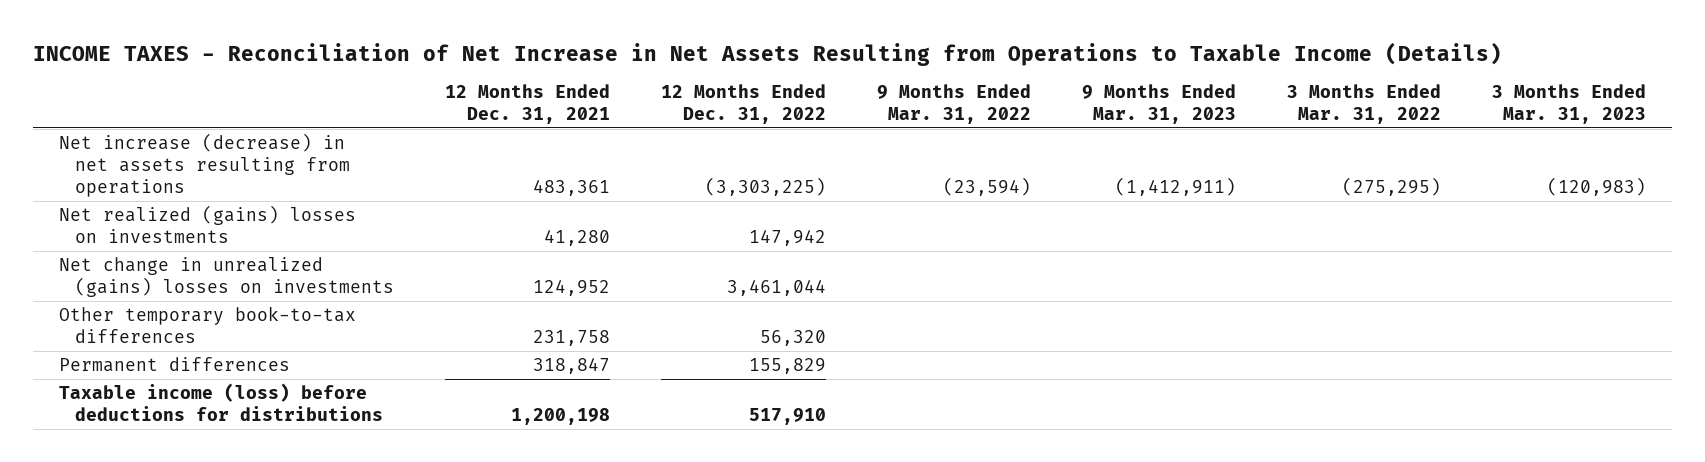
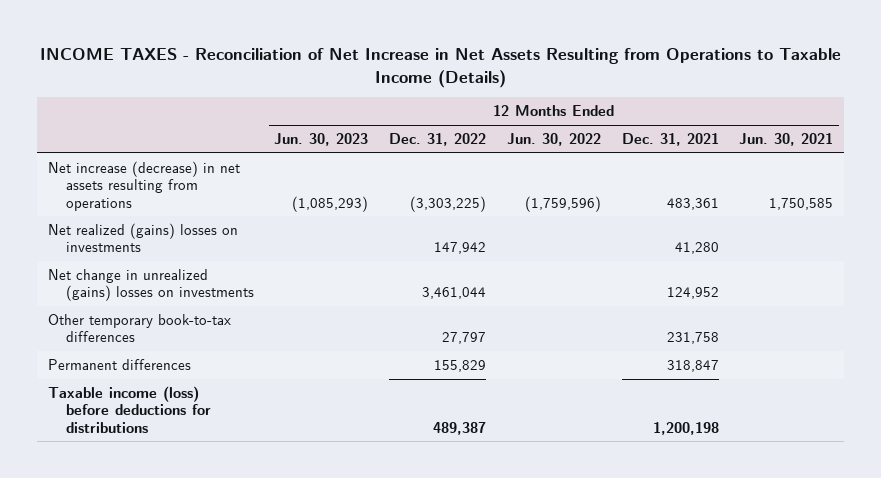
- | 12 Months Ended Dec. 31, 2021 | 12 Months Ended Dec. 31, 2022 | 9 Months Ended Mar. 31, 2022 | 9 Months Ended Mar. 31, 2023 | 3 Months Ended Mar. 31, 2022 | 3 Months Ended Mar. 31, 2023
+ | 12 Months Ended Jun. 30, 2023 | 12 Months Ended Dec. 31, 2022 | 12 Months Ended Jun. 30, 2022 | 12 Months Ended Dec. 31, 2021 | 12 Months Ended Jun. 30, 2021
- Other temporary book-to-tax differences | 231,758 | 56,320 | | | |
+ Other temporary book-to-tax differences | | 27,797 | | 231,758 |
- Taxable income (loss) before deductions for distributions | 1,200,198 | 517,910 | | | |
+ Taxable income (loss) before deductions for distributions | | 489,387 | | 1,200,198 |

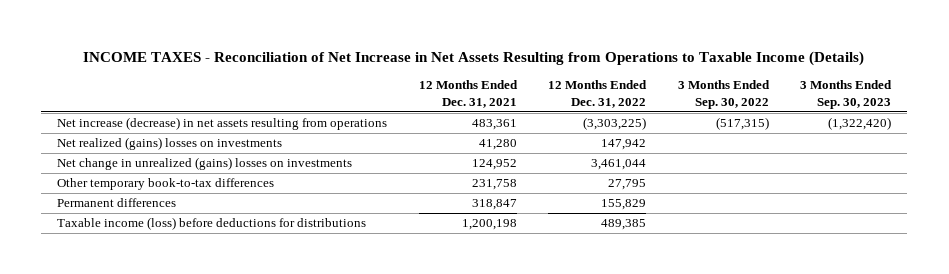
- | 12 Months Ended Jun. 30, 2023 | 12 Months Ended Dec. 31, 2022 | 12 Months Ended Jun. 30, 2022 | 12 Months Ended Dec. 31, 2021 | 12 Months Ended Jun. 30, 2021
+ | 12 Months Ended Dec. 31, 2021 | 12 Months Ended Dec. 31, 2022 | 3 Months Ended Sep. 30, 2022 | 3 Months Ended Sep. 30, 2023
- Other temporary book-to-tax differences | | 27,797 | | 231,758 |
+ Other temporary book-to-tax differences | 231,758 | 27,795 | |
- Taxable income (loss) before deductions for distributions | | 489,387 | | 1,200,198 |
+ Taxable income (loss) before deductions for distributions | 1,200,198 | 489,385 | |

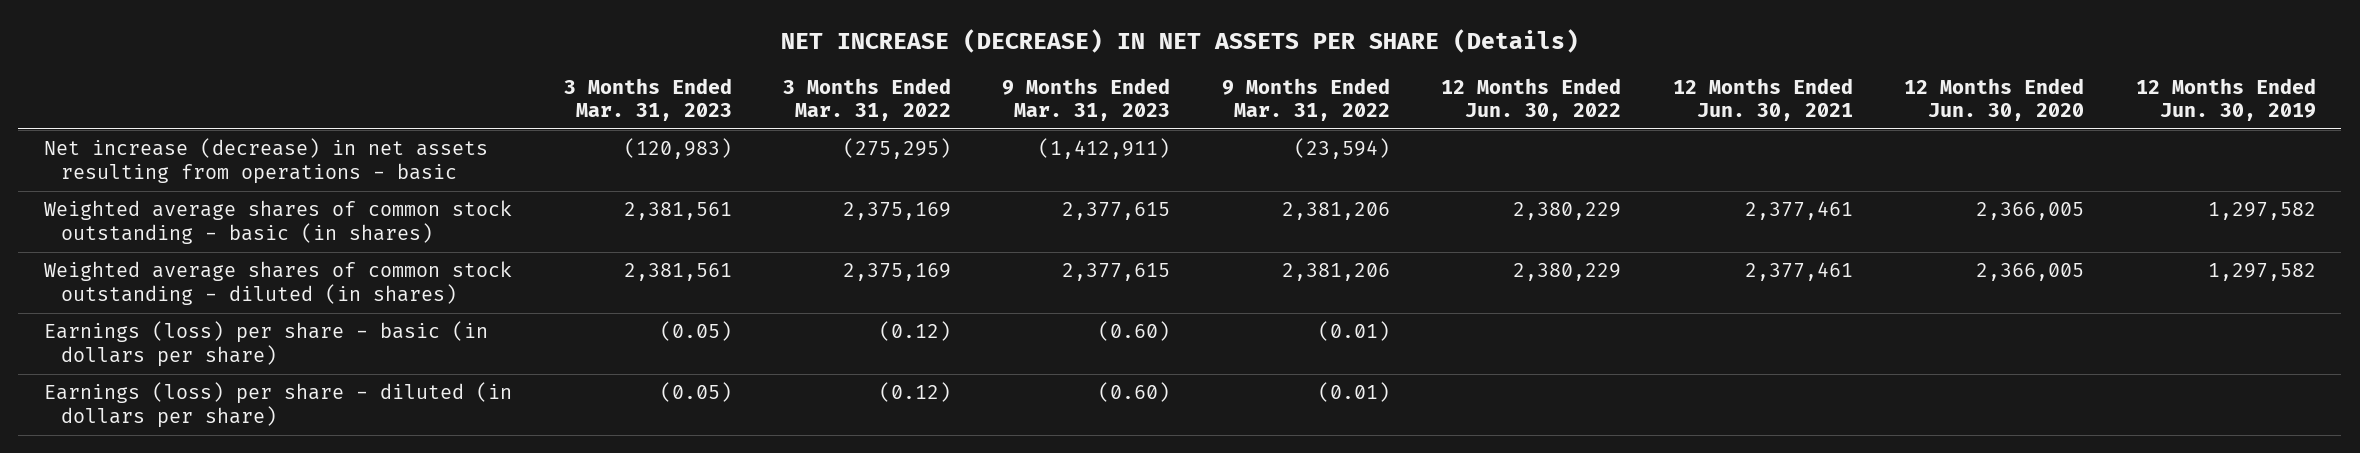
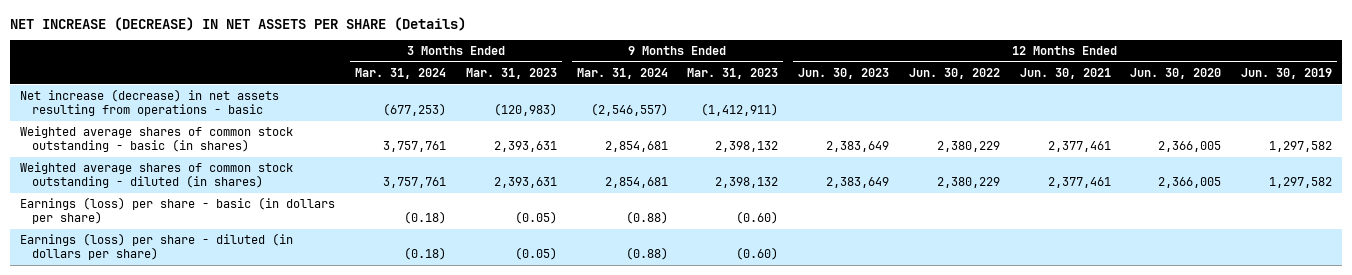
- | 3 Months Ended Mar. 31, 2023 | 3 Months Ended Mar. 31, 2022 | 9 Months Ended Mar. 31, 2023 | 9 Months Ended Mar. 31, 2022 | 12 Months Ended Jun. 30, 2022 | 12 Months Ended Jun. 30, 2021 | 12 Months Ended Jun. 30, 2020 | 12 Months Ended Jun. 30, 2019
+ | 3 Months Ended Mar. 31, 2024 | 3 Months Ended Mar. 31, 2023 | 9 Months Ended Mar. 31, 2024 | 9 Months Ended Mar. 31, 2023 | 12 Months Ended Jun. 30, 2023 | 12 Months Ended Jun. 30, 2022 | 12 Months Ended Jun. 30, 2021 | 12 Months Ended Jun. 30, 2020 | 12 Months Ended Jun. 30, 2019
- Weighted average shares of common stock outstanding - basic (in shares) | 2,381,561 | 2,375,169 | 2,377,615 | 2,381,206 | 2,380,229 | 2,377,461 | 2,366,005 | 1,297,582
- Weighted average shares of common stock outstanding - diluted (in shares) | 2,381,561 | 2,375,169 | 2,377,615 | 2,381,206 | 2,380,229 | 2,377,461 | 2,366,005 | 1,297,582
+ Weighted average shares of common stock outstanding - basic (in shares) | 3,757,761 | 2,393,631 | 2,854,681 | 2,398,132 | 2,383,649 | 2,380,229 | 2,377,461 | 2,366,005 | 1,297,582
+ Weighted average shares of common stock outstanding - diluted (in shares) | 3,757,761 | 2,393,631 | 2,854,681 | 2,398,132 | 2,383,649 | 2,380,229 | 2,377,461 | 2,366,005 | 1,297,582

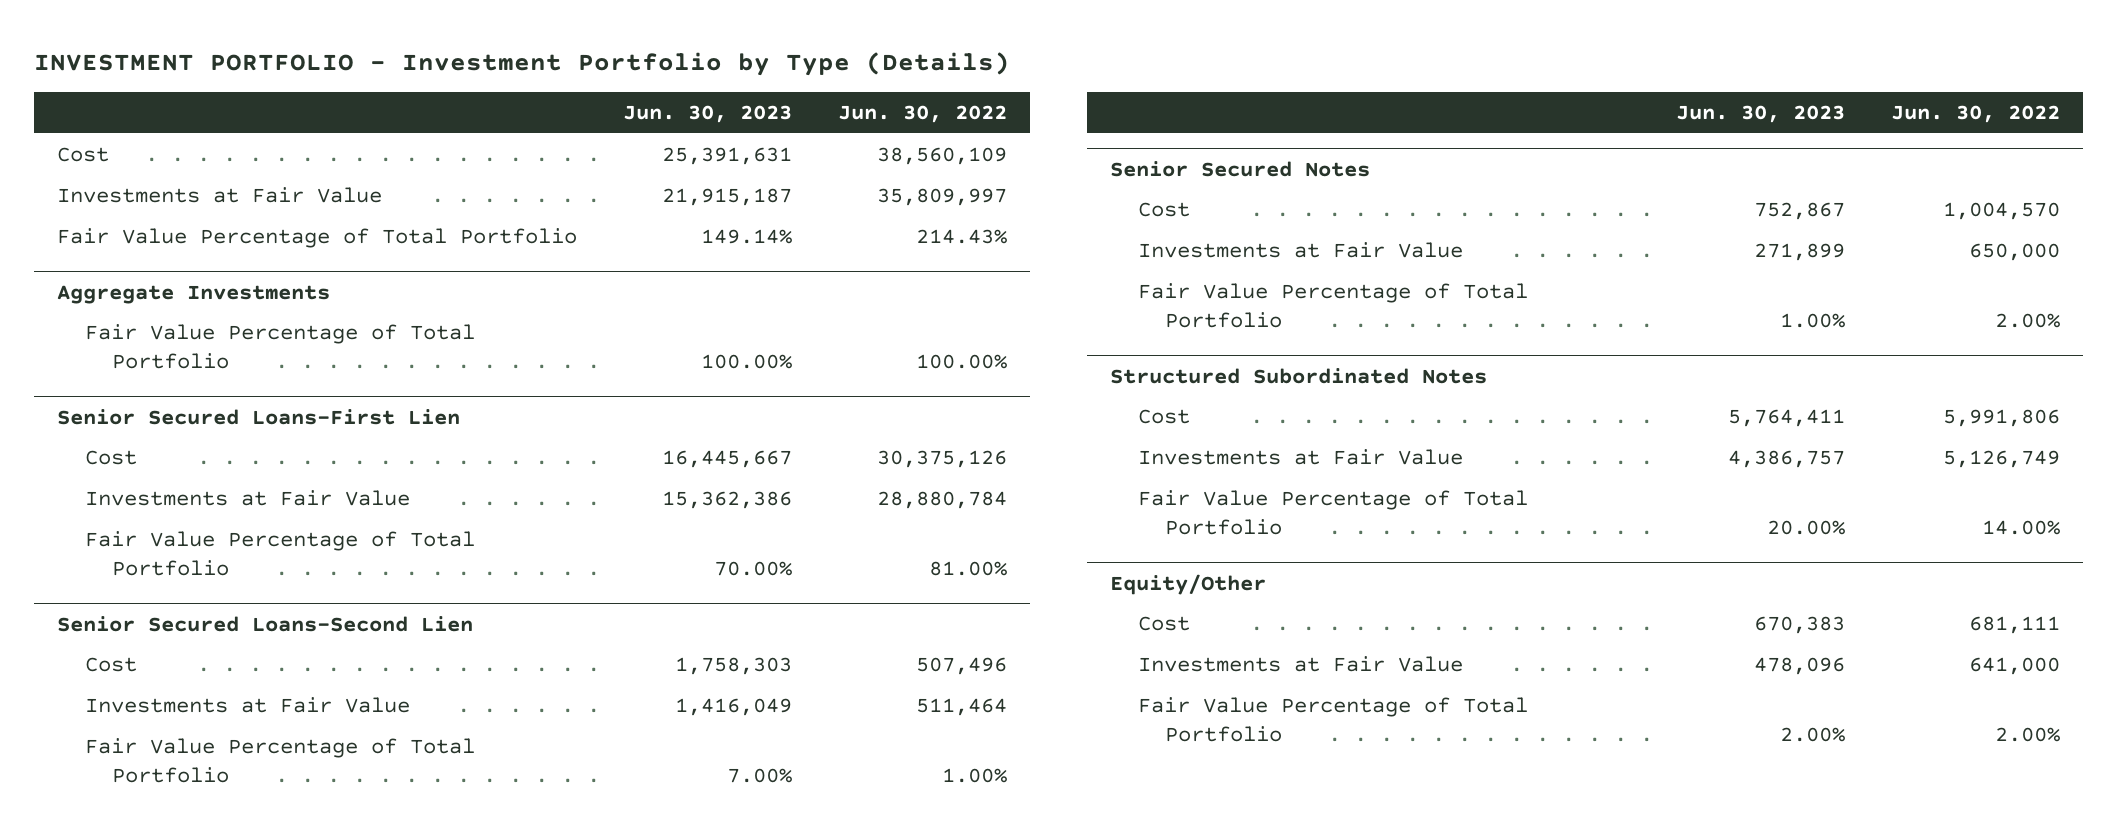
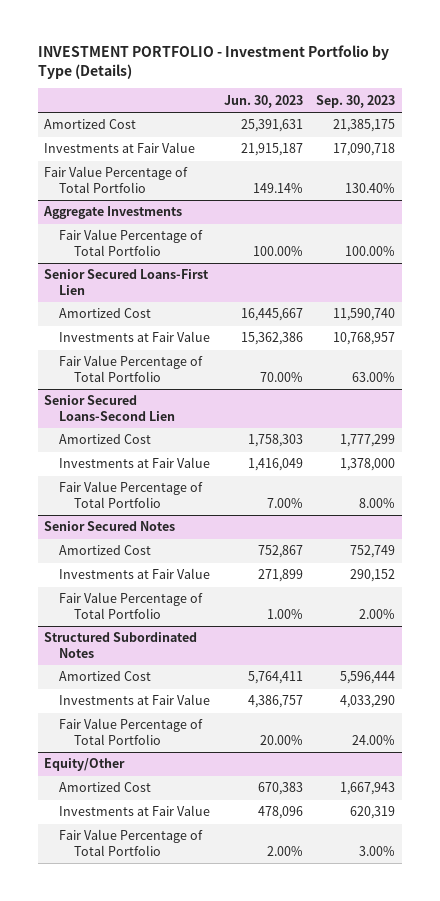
- | Jun. 30, 2023 | Jun. 30, 2022
+ | Jun. 30, 2023 | Sep. 30, 2023
- Cost | 25,391,631 | 38,560,109
+ Amortized Cost | 25,391,631 | 21,385,175
@ Senior Secured Loans-First Lien
- Cost | 16,445,667 | 30,375,126
+ Amortized Cost | 16,445,667 | 11,590,740
@ Senior Secured Loans-Second Lien
- Cost | 1,758,303 | 507,496
+ Amortized Cost | 1,758,303 | 1,777,299
@ Senior Secured Notes
- Cost | 752,867 | 1,004,570
+ Amortized Cost | 752,867 | 752,749
@ Structured Subordinated Notes
- Cost | 5,764,411 | 5,991,806
+ Amortized Cost | 5,764,411 | 5,596,444
@ Equity/Other
- Cost | 670,383 | 681,111
+ Amortized Cost | 670,383 | 1,667,943

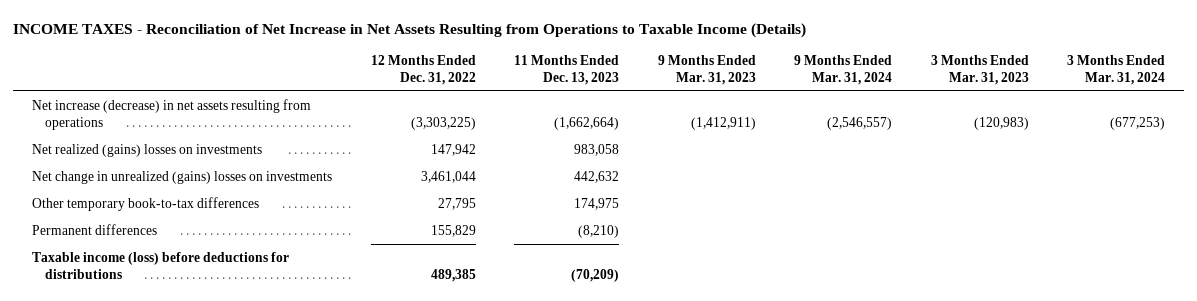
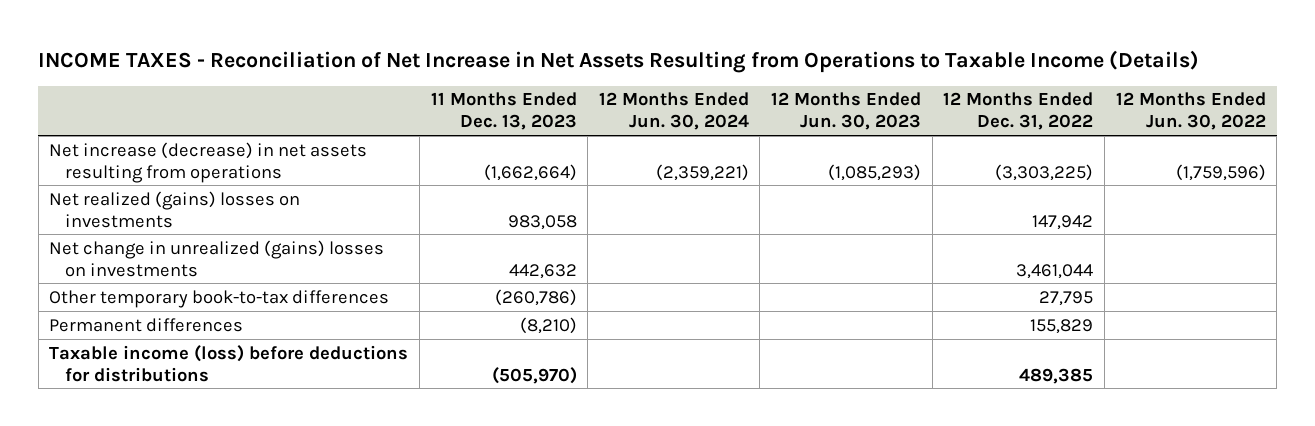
- | 12 Months Ended Dec. 31, 2022 | 11 Months Ended Dec. 13, 2023 | 9 Months Ended Mar. 31, 2023 | 9 Months Ended Mar. 31, 2024 | 3 Months Ended Mar. 31, 2023 | 3 Months Ended Mar. 31, 2024
+ | 11 Months Ended Dec. 13, 2023 | 12 Months Ended Jun. 30, 2024 | 12 Months Ended Jun. 30, 2023 | 12 Months Ended Dec. 31, 2022 | 12 Months Ended Jun. 30, 2022
- Other temporary book-to-tax differences | 27,795 | 174,975 | | | |
+ Other temporary book-to-tax differences | (260,786) | | | 27,795 |
- Taxable income (loss) before deductions for distributions | 489,385 | (70,209) | | | |
+ Taxable income (loss) before deductions for distributions | (505,970) | | | 489,385 |

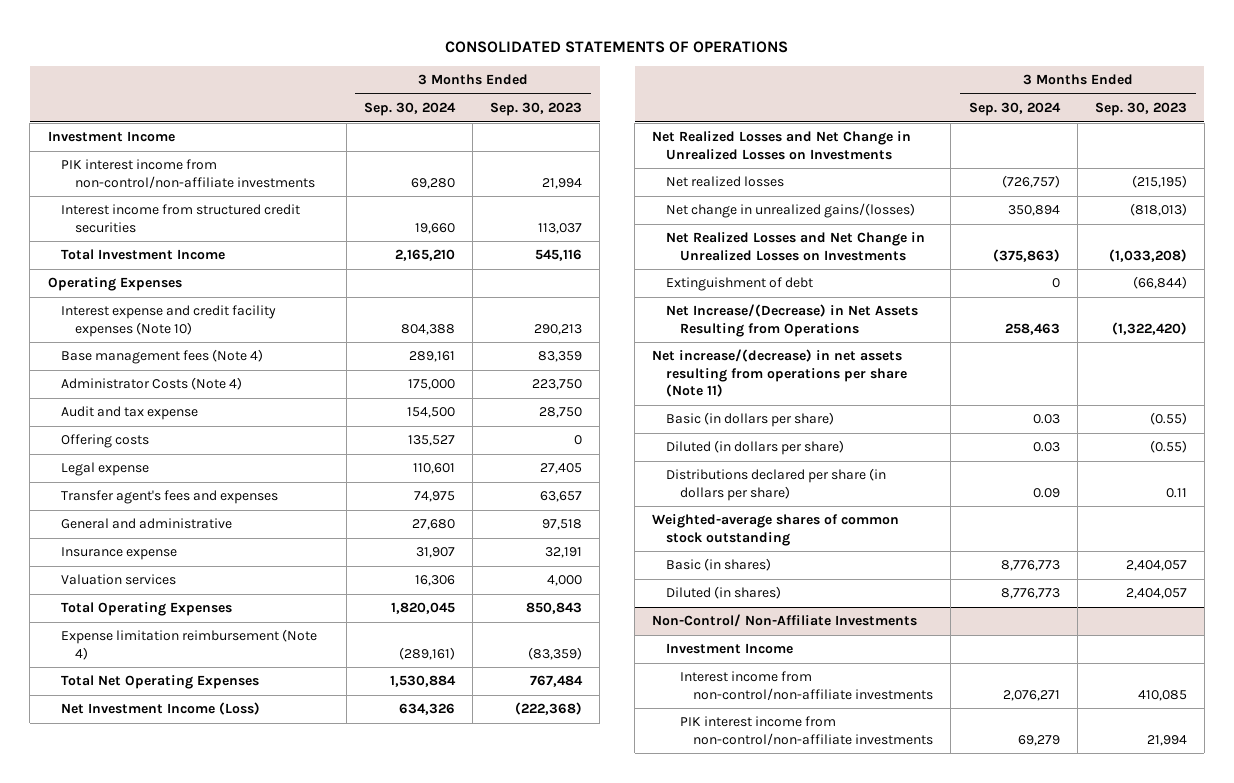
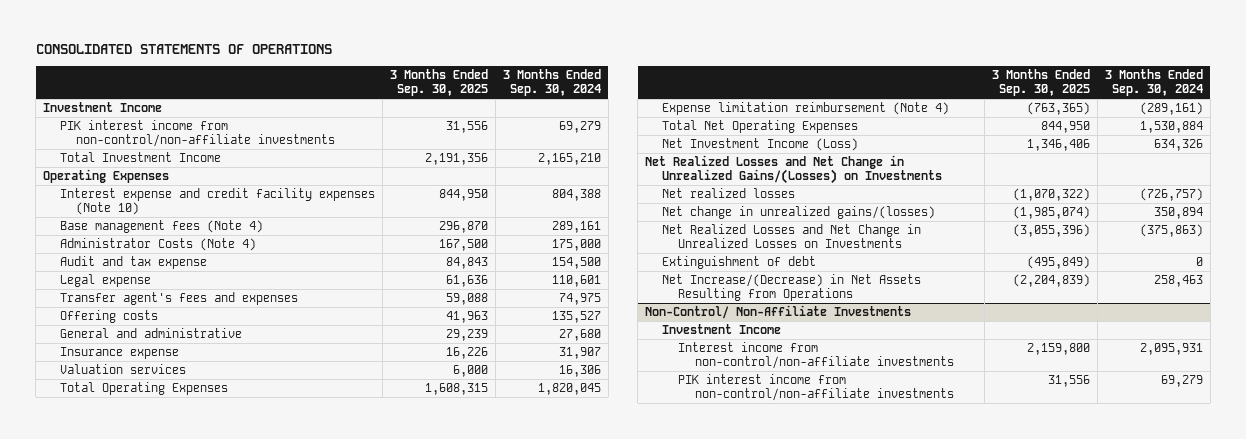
- | 3 Months Ended Sep. 30, 2024 | 3 Months Ended Sep. 30, 2023
+ | 3 Months Ended Sep. 30, 2025 | 3 Months Ended Sep. 30, 2024
- PIK interest income from non-control/non-affiliate investments | 69,280 | 21,994
- Interest income from structured credit securities | 19,660 | 113,037
+ PIK interest income from non-control/non-affiliate investments | 31,556 | 69,279
moved down: Offering costs | 41,963 | 135,527
- Net Realized Losses and Net Change in Unrealized Losses on Investments
+ Net Realized Losses and Net Change in Unrealized Gains/(Losses) on Investments
- Net increase/(decrease) in net assets resulting from operations per share (Note 11)
- Basic (in dollars per share) | 0.03 | (0.55)
- Diluted (in dollars per share) | 0.03 | (0.55)
- Distributions declared per share (in dollars per share) | 0.09 | 0.11
- Weighted-average shares of common stock outstanding
- Basic (in shares) | 8,776,773 | 2,404,057
- Diluted (in shares) | 8,776,773 | 2,404,057
@ Non-Control/ Non-Affiliate Investments
- Interest income from non-control/non-affiliate investments | 2,076,271 | 410,085
+ Interest income from non-control/non-affiliate investments | 2,159,800 | 2,095,931

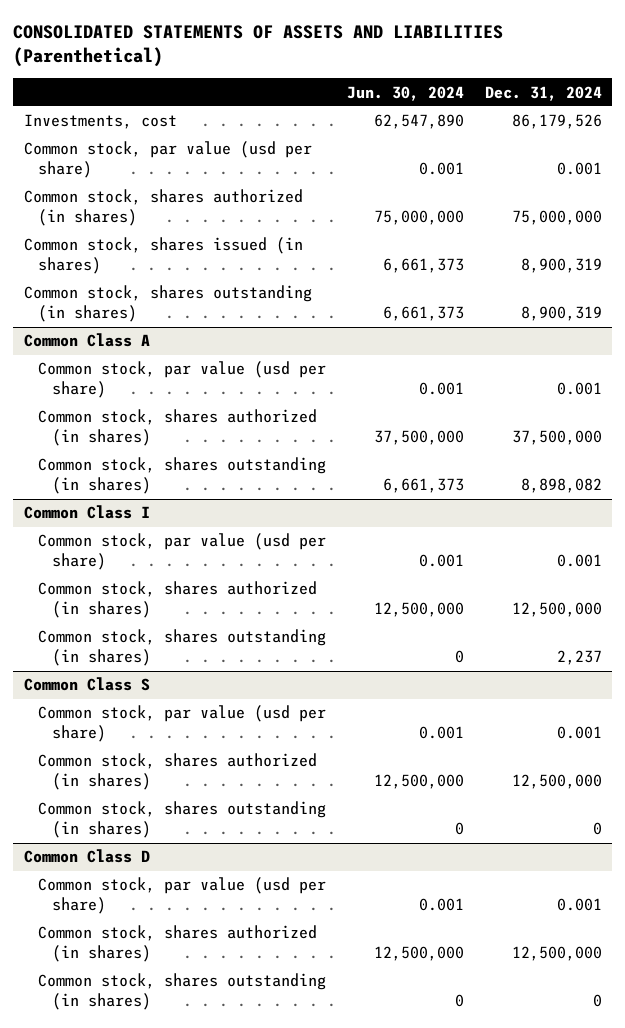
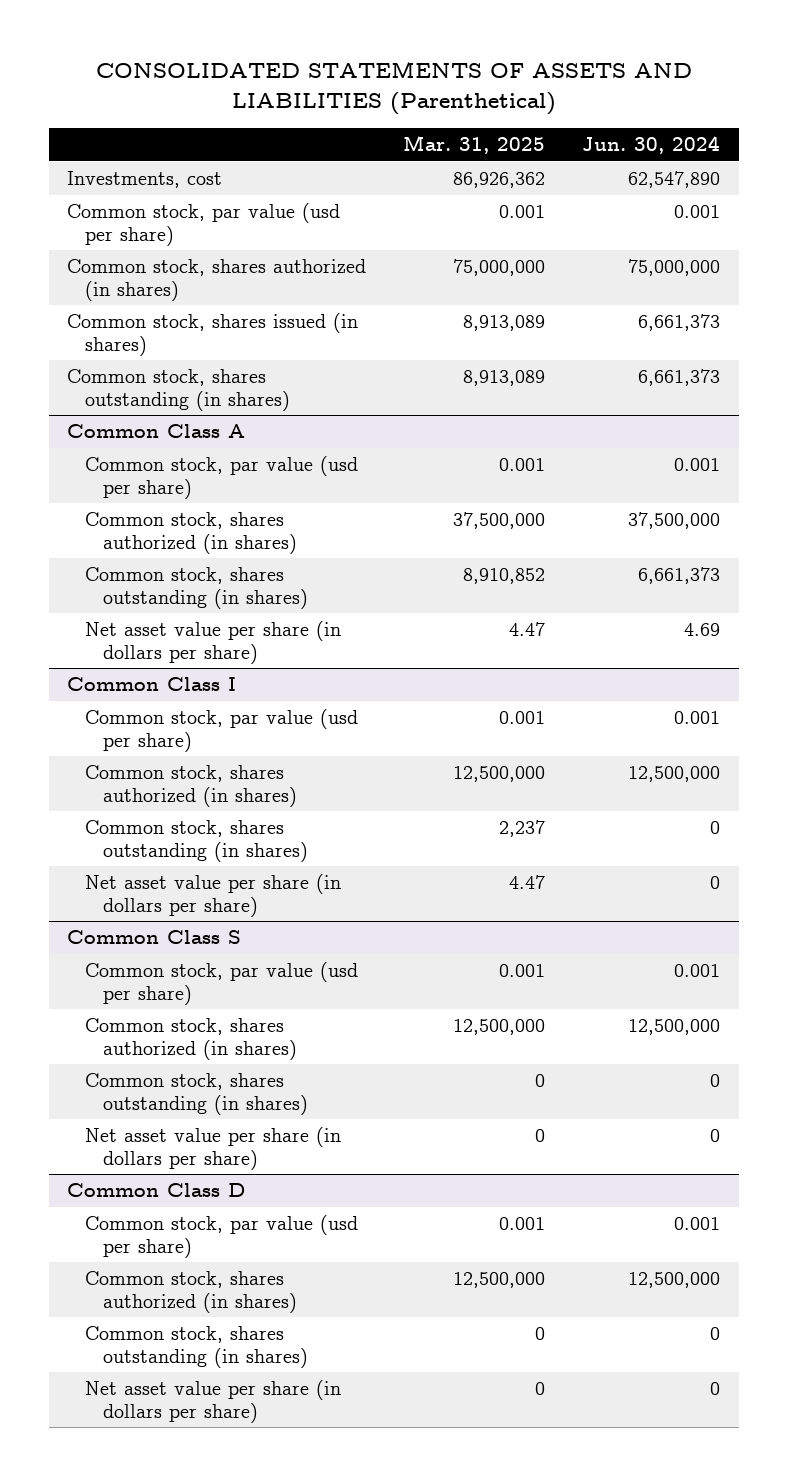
- | Jun. 30, 2024 | Dec. 31, 2024
+ | Mar. 31, 2025 | Jun. 30, 2024
@ Common Class A
+ Net asset value per share (in dollars per share) | 4.47 | 4.69
@ Common Class I
+ Net asset value per share (in dollars per share) | 4.47 | 0
@ Common Class S
+ Net asset value per share (in dollars per share) | 0 | 0
@ Common Class D
+ Net asset value per share (in dollars per share) | 0 | 0

